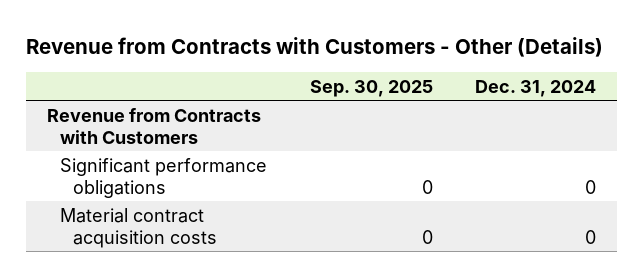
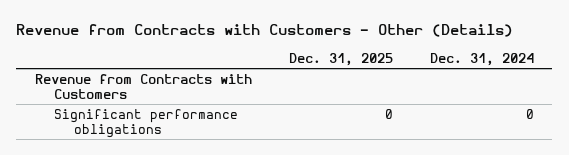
- | Sep. 30, 2025 | Dec. 31, 2024
+ | Dec. 31, 2025 | Dec. 31, 2024
- Material contract acquisition costs | 0 | 0

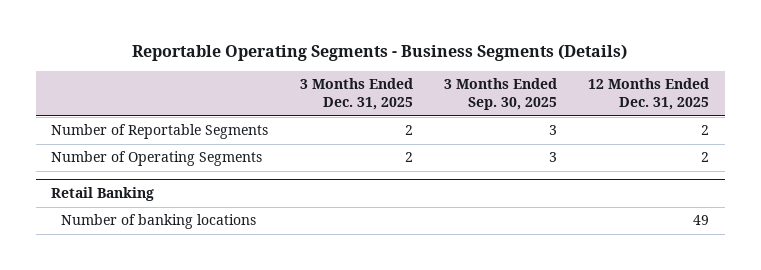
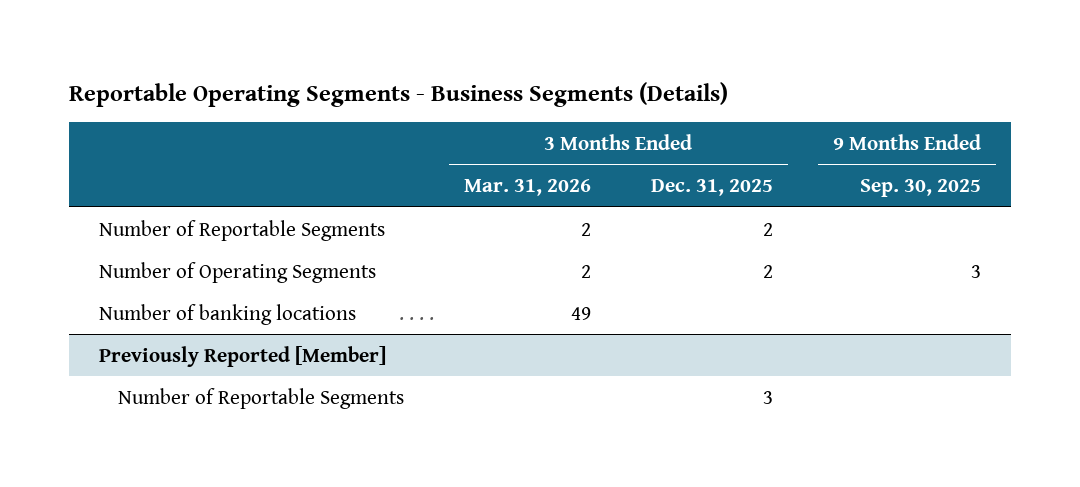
- | 3 Months Ended Dec. 31, 2025 | 3 Months Ended Sep. 30, 2025 | 12 Months Ended Dec. 31, 2025
+ | 3 Months Ended Mar. 31, 2026 | 3 Months Ended Dec. 31, 2025 | 9 Months Ended Sep. 30, 2025
- Retail Banking
+ Previously Reported [Member]
+ Number of Reportable Segments | | 3 |

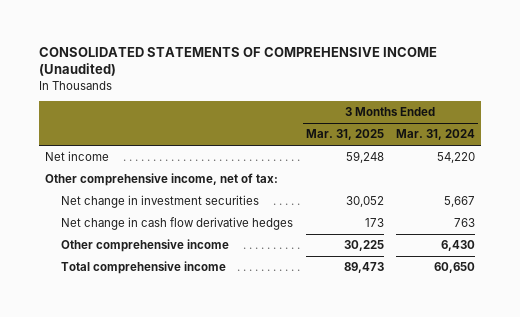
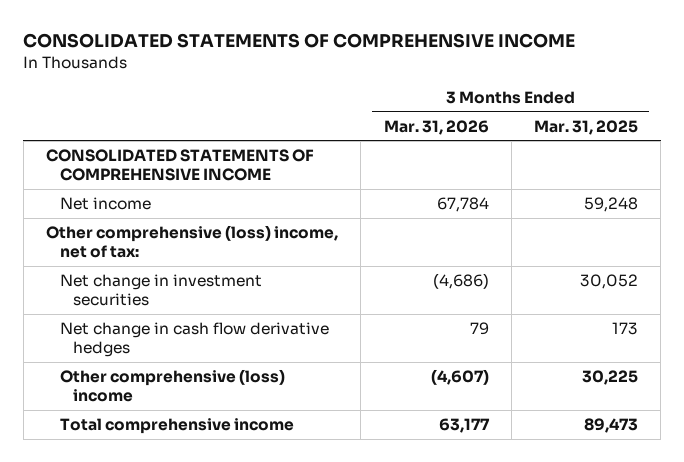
- CONSOLIDATED STATEMENTS OF COMPREHENSIVE INCOME (Unaudited)
+ CONSOLIDATED STATEMENTS OF COMPREHENSIVE INCOME
- | 3 Months Ended Mar. 31, 2025 | 3 Months Ended Mar. 31, 2024
+ | 3 Months Ended Mar. 31, 2026 | 3 Months Ended Mar. 31, 2025
+ CONSOLIDATED STATEMENTS OF COMPREHENSIVE INCOME
- Other comprehensive income, net of tax:
+ Other comprehensive (loss) income, net of tax:
- Other comprehensive income | 30,225 | 6,430
+ Other comprehensive (loss) income | (4,607) | 30,225

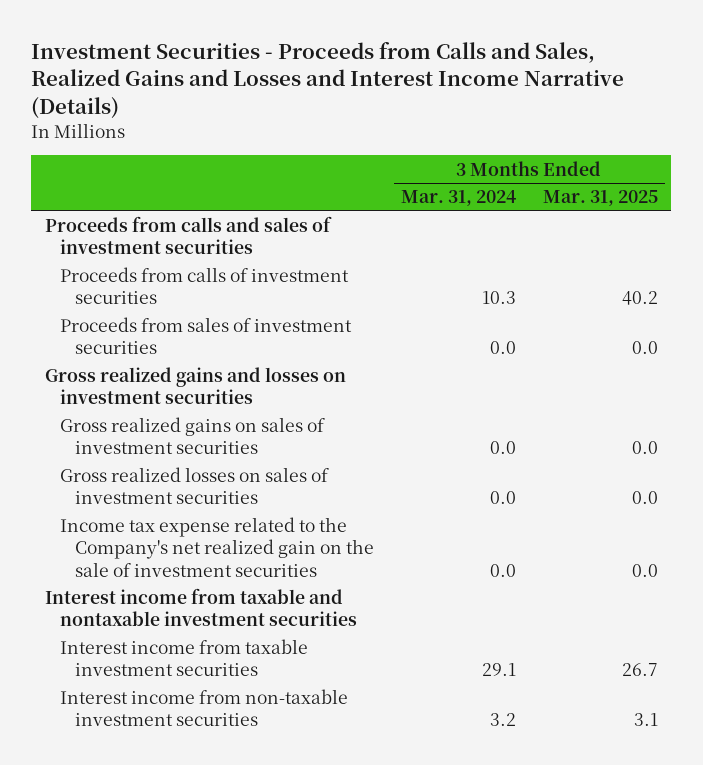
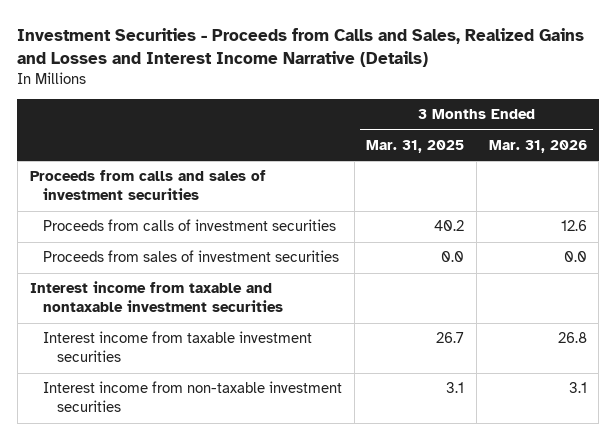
- | 3 Months Ended Mar. 31, 2024 | 3 Months Ended Mar. 31, 2025
+ | 3 Months Ended Mar. 31, 2025 | 3 Months Ended Mar. 31, 2026
- Gross realized gains and losses on investment securities
- Gross realized gains on sales of investment securities | 0.0 | 0.0
- Gross realized losses on sales of investment securities | 0.0 | 0.0
- Income tax expense related to the Company's net realized gain on the sale of investment securities | 0.0 | 0.0

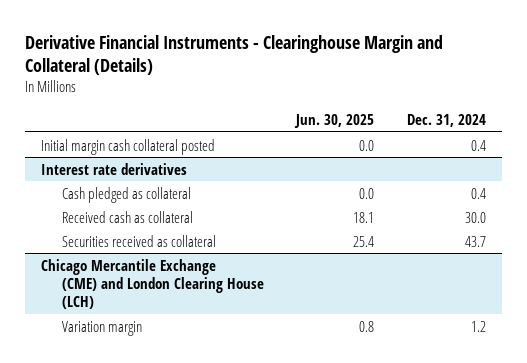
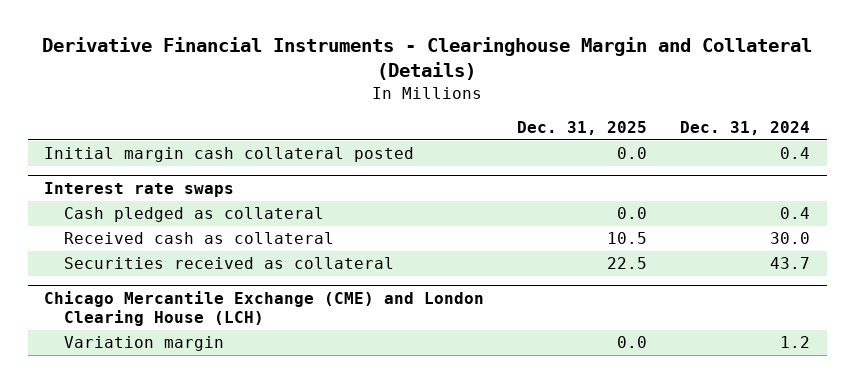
- | Jun. 30, 2025 | Dec. 31, 2024
+ | Dec. 31, 2025 | Dec. 31, 2024
- Interest rate derivatives
+ Interest rate swaps

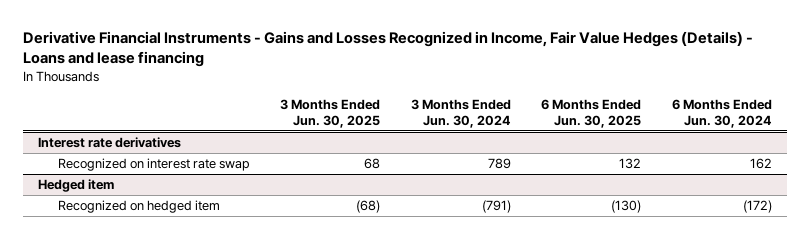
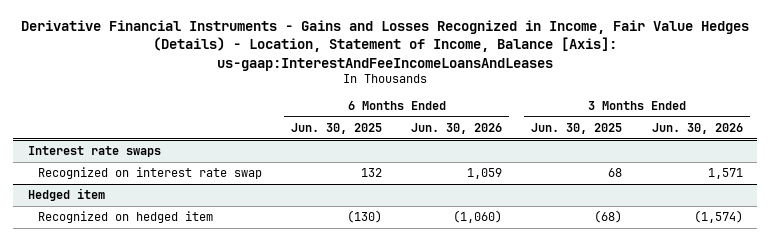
- Derivative Financial Instruments - Gains and Losses Recognized in Income, Fair Value Hedges (Details) - Loans and lease financing
+ Derivative Financial Instruments - Gains and Losses Recognized in Income, Fair Value Hedges (Details) - Location, Statement of Income, Balance [Axis]: us-gaap:InterestAndFeeIncomeLoansAndLeases
- | 3 Months Ended Jun. 30, 2025 | 3 Months Ended Jun. 30, 2024 | 6 Months Ended Jun. 30, 2025 | 6 Months Ended Jun. 30, 2024
+ | 6 Months Ended Jun. 30, 2025 | 6 Months Ended Jun. 30, 2026 | 3 Months Ended Jun. 30, 2025 | 3 Months Ended Jun. 30, 2026
- Interest rate derivatives
+ Interest rate swaps

